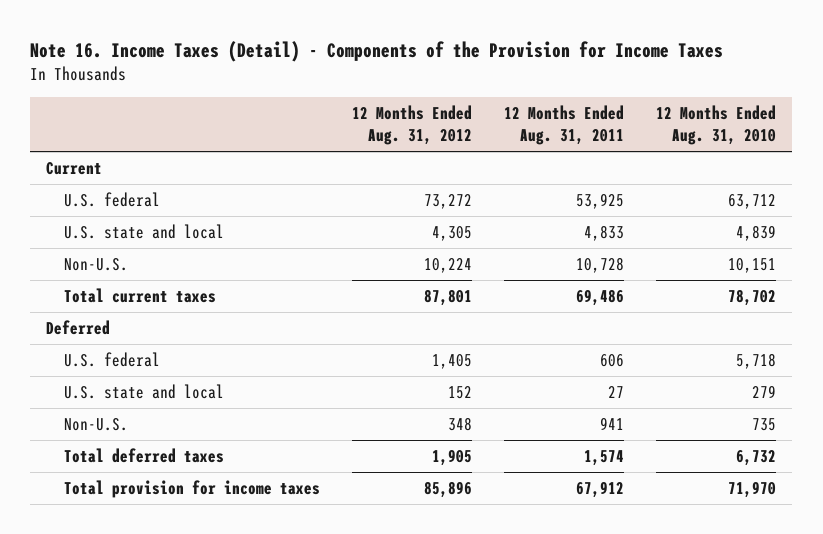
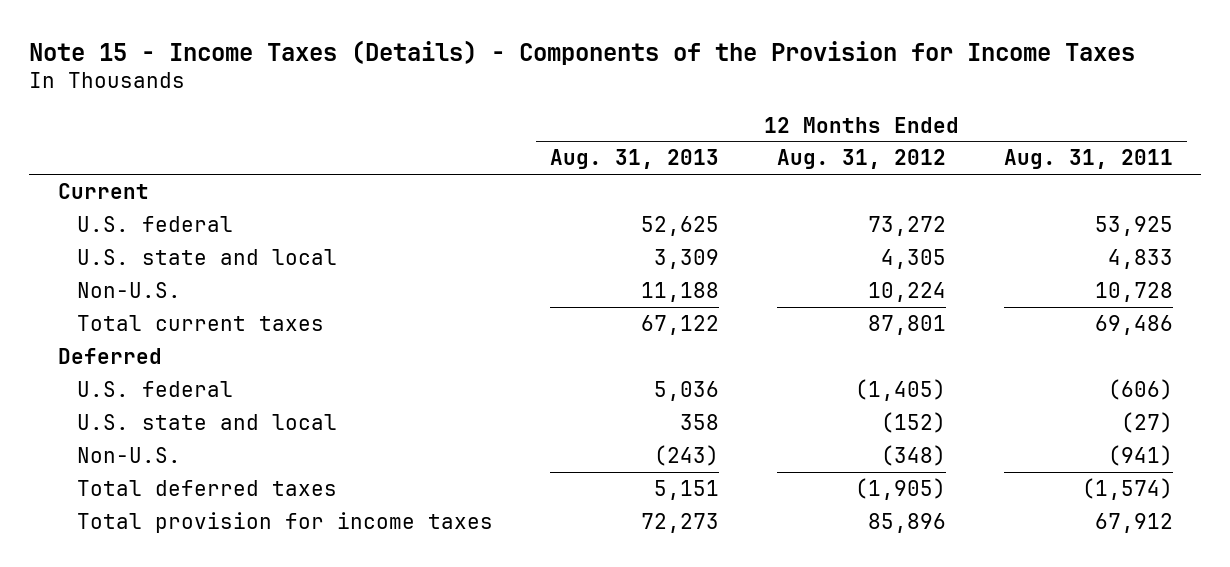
- Note 16. Income Taxes (Detail) - Components of the Provision for Income Taxes
+ Note 15 - Income Taxes (Details) - Components of the Provision for Income Taxes
- | 12 Months Ended Aug. 31, 2012 | 12 Months Ended Aug. 31, 2011 | 12 Months Ended Aug. 31, 2010
+ | 12 Months Ended Aug. 31, 2013 | 12 Months Ended Aug. 31, 2012 | 12 Months Ended Aug. 31, 2011
- U.S. federal | 1,405 | 606 | 5,718
- U.S. state and local | 152 | 27 | 279
- Non-U.S. | 348 | 941 | 735
- Total deferred taxes | 1,905 | 1,574 | 6,732
+ U.S. federal | 5,036 | (1,405) | (606)
+ U.S. state and local | 358 | (152) | (27)
+ Non-U.S. | (243) | (348) | (941)
+ Total deferred taxes | 5,151 | (1,905) | (1,574)

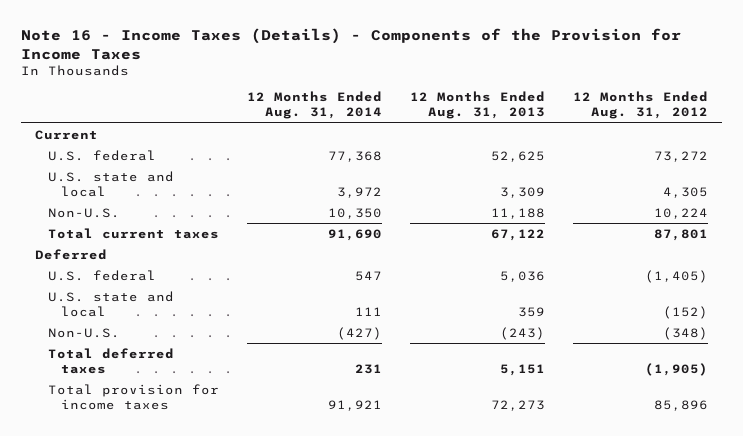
- Note 15 - Income Taxes (Details) - Components of the Provision for Income Taxes
+ Note 16 - Income Taxes (Details) - Components of the Provision for Income Taxes
- | 12 Months Ended Aug. 31, 2013 | 12 Months Ended Aug. 31, 2012 | 12 Months Ended Aug. 31, 2011
+ | 12 Months Ended Aug. 31, 2014 | 12 Months Ended Aug. 31, 2013 | 12 Months Ended Aug. 31, 2012
- U.S. state and local | 358 | (152) | (27)
+ U.S. state and local | 111 | 359 | (152)

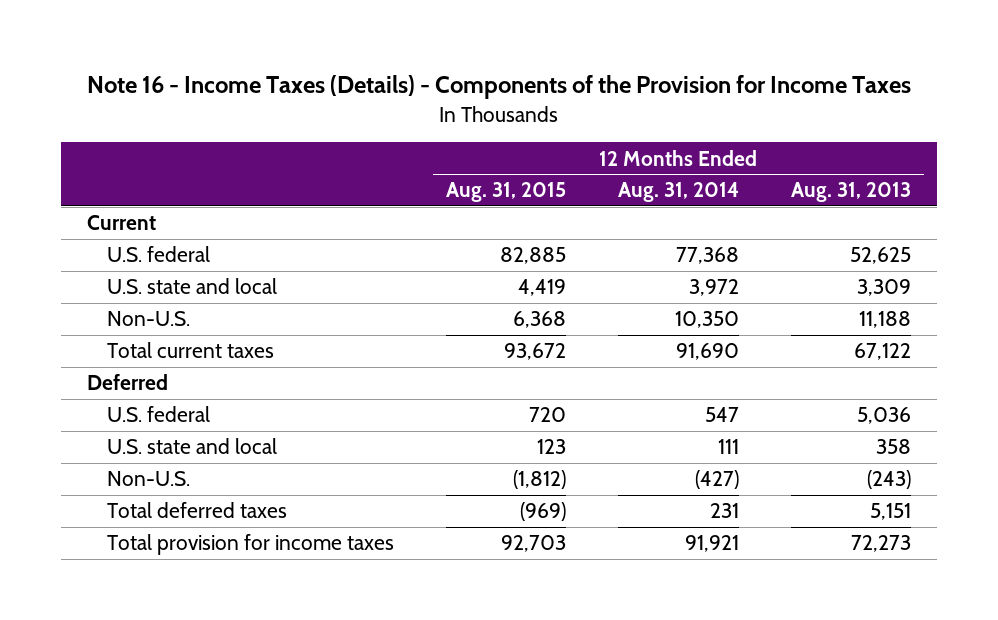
- | 12 Months Ended Aug. 31, 2014 | 12 Months Ended Aug. 31, 2013 | 12 Months Ended Aug. 31, 2012
+ | 12 Months Ended Aug. 31, 2015 | 12 Months Ended Aug. 31, 2014 | 12 Months Ended Aug. 31, 2013
- U.S. state and local | 111 | 359 | (152)
+ U.S. state and local | 123 | 111 | 358

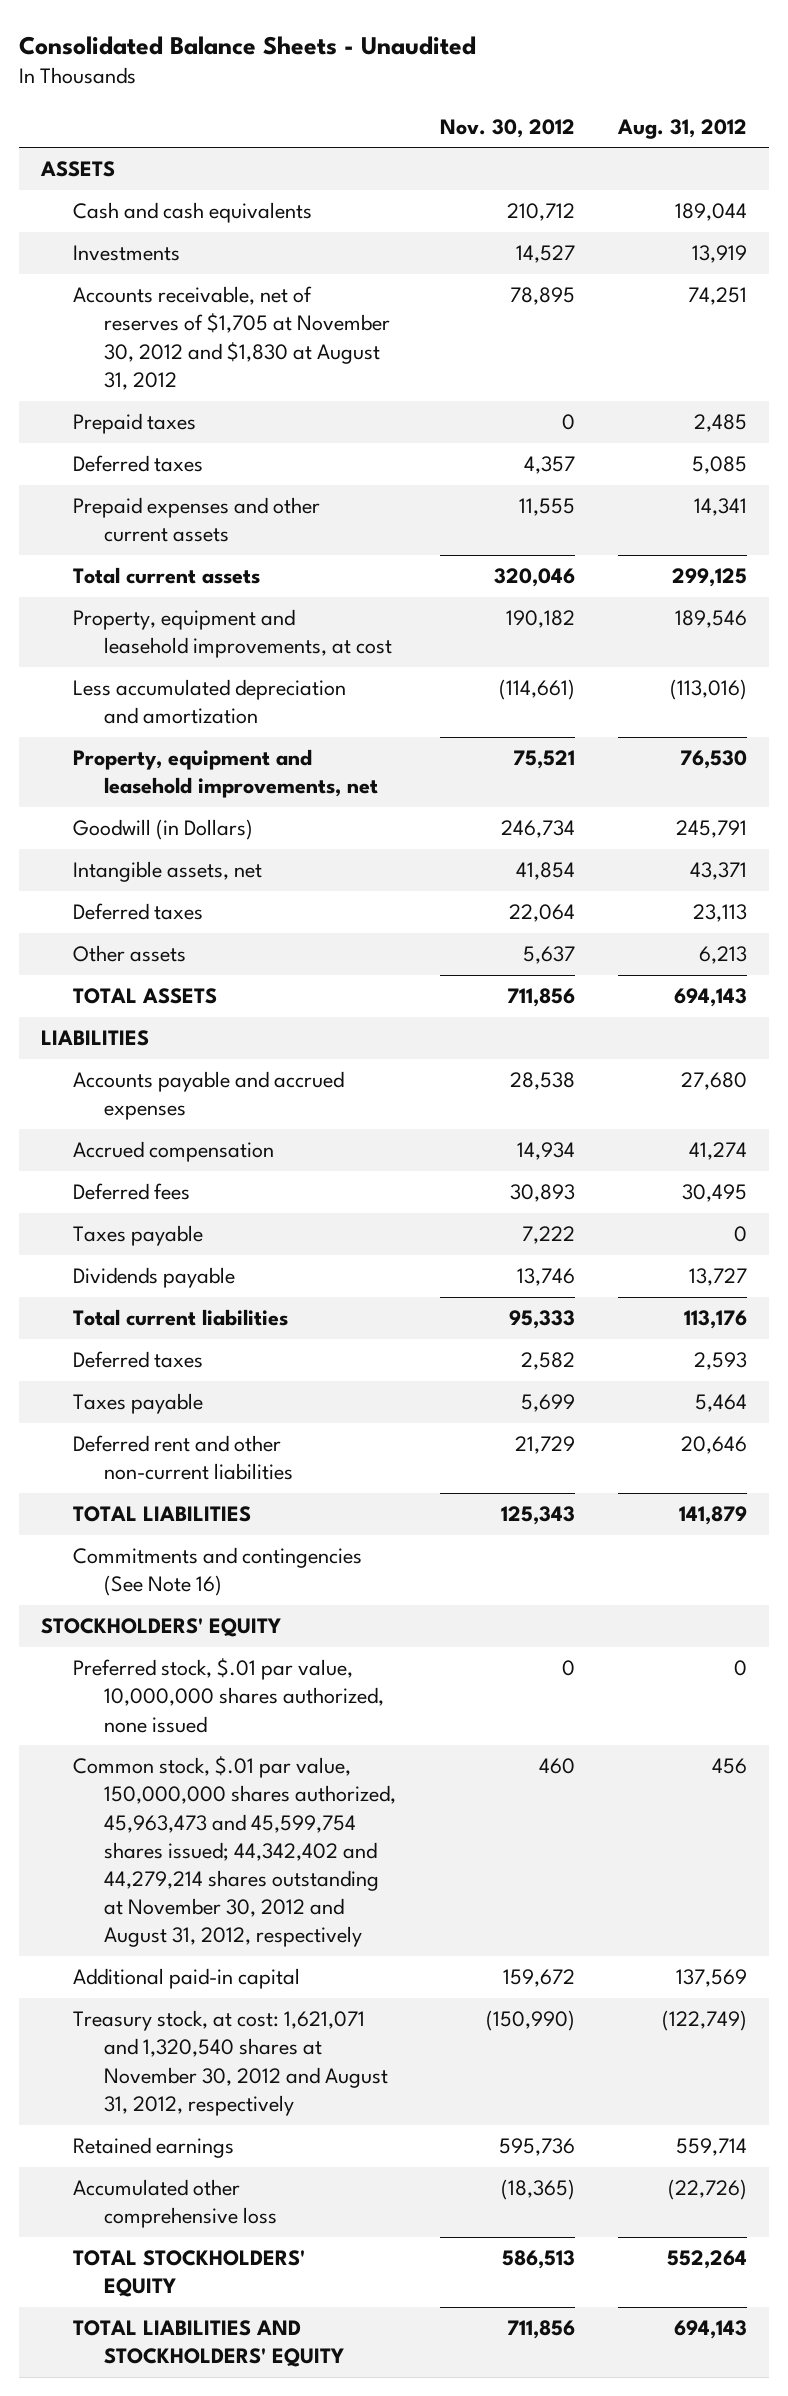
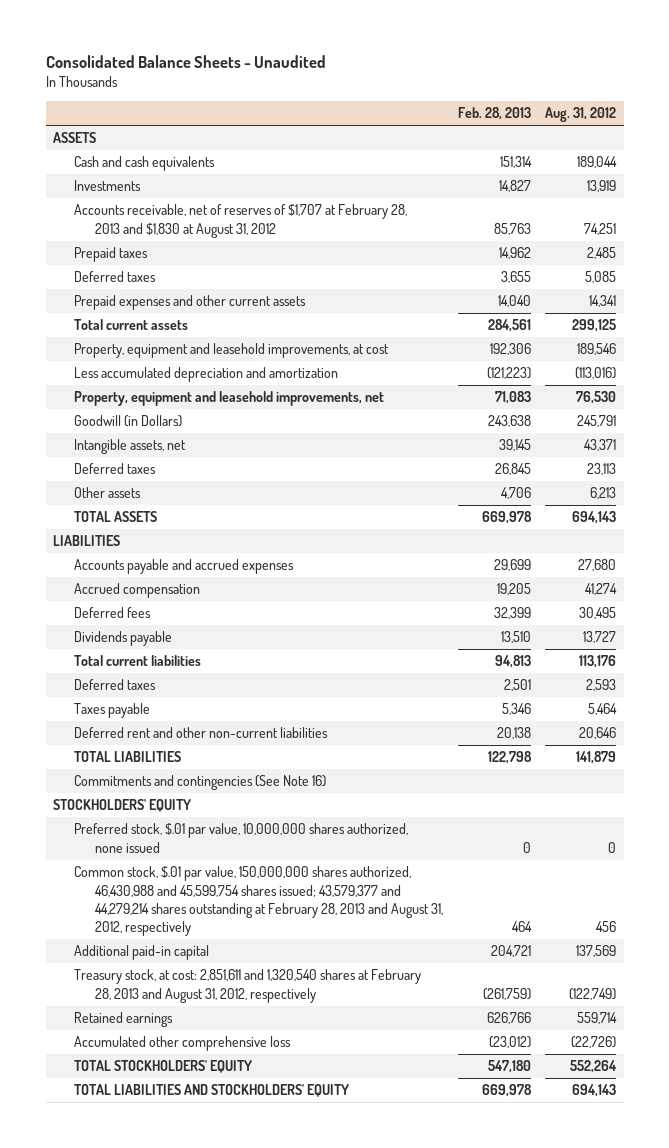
- | Nov. 30, 2012 | Aug. 31, 2012
+ | Feb. 28, 2013 | Aug. 31, 2012
- Accounts receivable, net of reserves of $1,705 at November 30, 2012 and $1,830 at August 31, 2012 | 78,895 | 74,251
+ Accounts receivable, net of reserves of $1,707 at February 28, 2013 and $1,830 at August 31, 2012 | 85,763 | 74,251
- Taxes payable | 7,222 | 0
- Common stock, $.01 par value, 150,000,000 shares authorized, 45,963,473 and 45,599,754 shares issued; 44,342,402 and 44,279,214 shares outstanding at November 30, 2012 and August 31, 2012, respectively | 460 | 456
+ Common stock, $.01 par value, 150,000,000 shares authorized, 46,430,988 and 45,599,754 shares issued; 43,579,377 and 44,279,214 shares outstanding at February 28, 2013 and August 31, 2012, respectively | 464 | 456
- Treasury stock, at cost: 1,621,071 and 1,320,540 shares at November 30, 2012 and August 31, 2012, respectively | (150,990) | (122,749)
+ Treasury stock, at cost: 2,851,611 and 1,320,540 shares at February 28, 2013 and August 31, 2012, respectively | (261,759) | (122,749)

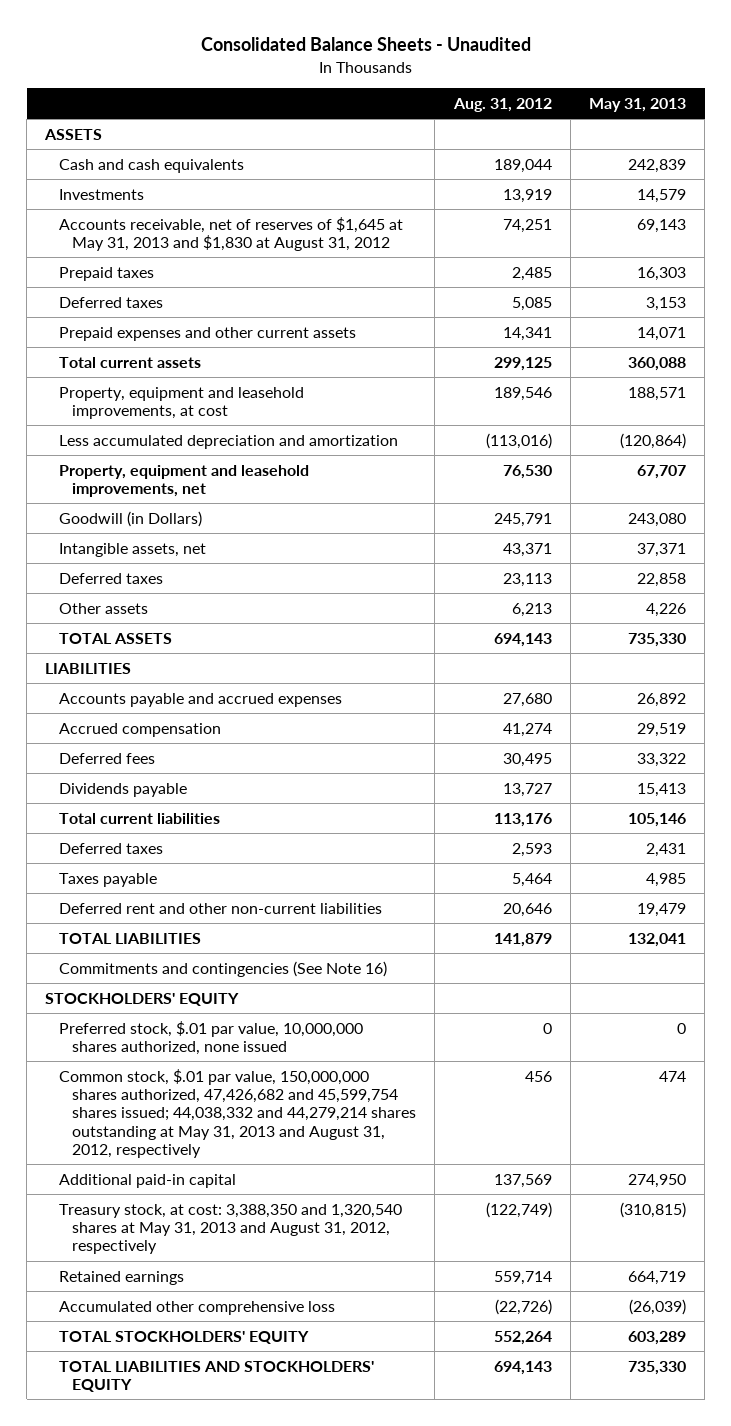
- | Feb. 28, 2013 | Aug. 31, 2012
+ | Aug. 31, 2012 | May 31, 2013
- Accounts receivable, net of reserves of $1,707 at February 28, 2013 and $1,830 at August 31, 2012 | 85,763 | 74,251
+ Accounts receivable, net of reserves of $1,645 at May 31, 2013 and $1,830 at August 31, 2012 | 74,251 | 69,143
- Common stock, $.01 par value, 150,000,000 shares authorized, 46,430,988 and 45,599,754 shares issued; 43,579,377 and 44,279,214 shares outstanding at February 28, 2013 and August 31, 2012, respectively | 464 | 456
+ Common stock, $.01 par value, 150,000,000 shares authorized, 47,426,682 and 45,599,754 shares issued; 44,038,332 and 44,279,214 shares outstanding at May 31, 2013 and August 31, 2012, respectively | 456 | 474
- Treasury stock, at cost: 2,851,611 and 1,320,540 shares at February 28, 2013 and August 31, 2012, respectively | (261,759) | (122,749)
+ Treasury stock, at cost: 3,388,350 and 1,320,540 shares at May 31, 2013 and August 31, 2012, respectively | (122,749) | (310,815)

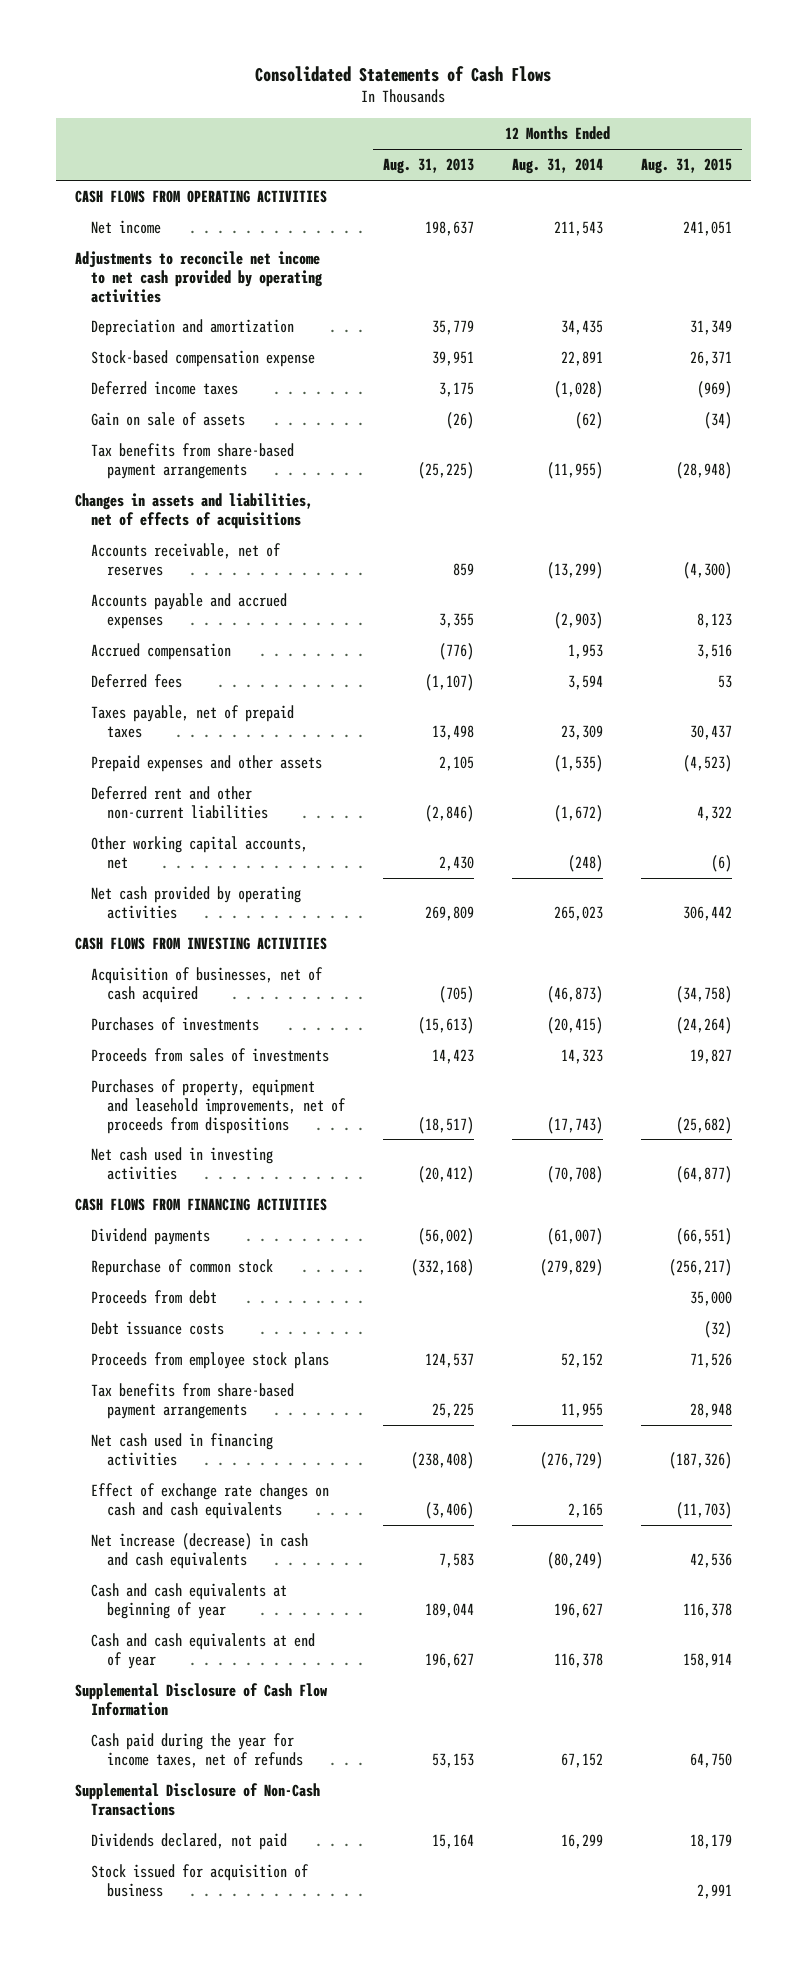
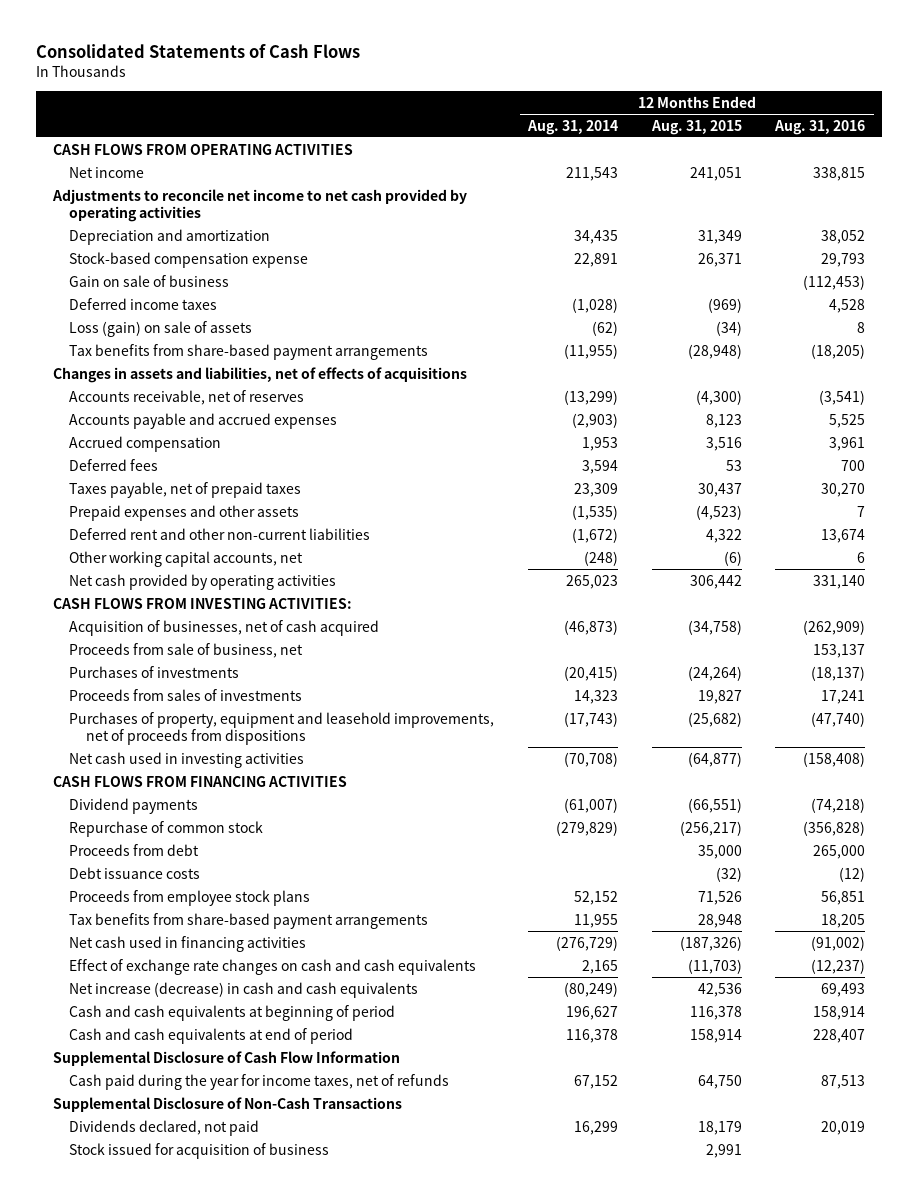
- | 12 Months Ended Aug. 31, 2013 | 12 Months Ended Aug. 31, 2014 | 12 Months Ended Aug. 31, 2015
+ | 12 Months Ended Aug. 31, 2014 | 12 Months Ended Aug. 31, 2015 | 12 Months Ended Aug. 31, 2016
+ Gain on sale of business | | | (112,453)
- Gain on sale of assets | (26) | (62) | (34)
+ Loss (gain) on sale of assets | (62) | (34) | 8
- CASH FLOWS FROM INVESTING ACTIVITIES
+ CASH FLOWS FROM INVESTING ACTIVITIES:
+ Proceeds from sale of business, net | | | 153,137
- Cash and cash equivalents at beginning of year | 189,044 | 196,627 | 116,378
- Cash and cash equivalents at end of year | 196,627 | 116,378 | 158,914
+ Cash and cash equivalents at beginning of period | 196,627 | 116,378 | 158,914
+ Cash and cash equivalents at end of period | 116,378 | 158,914 | 228,407

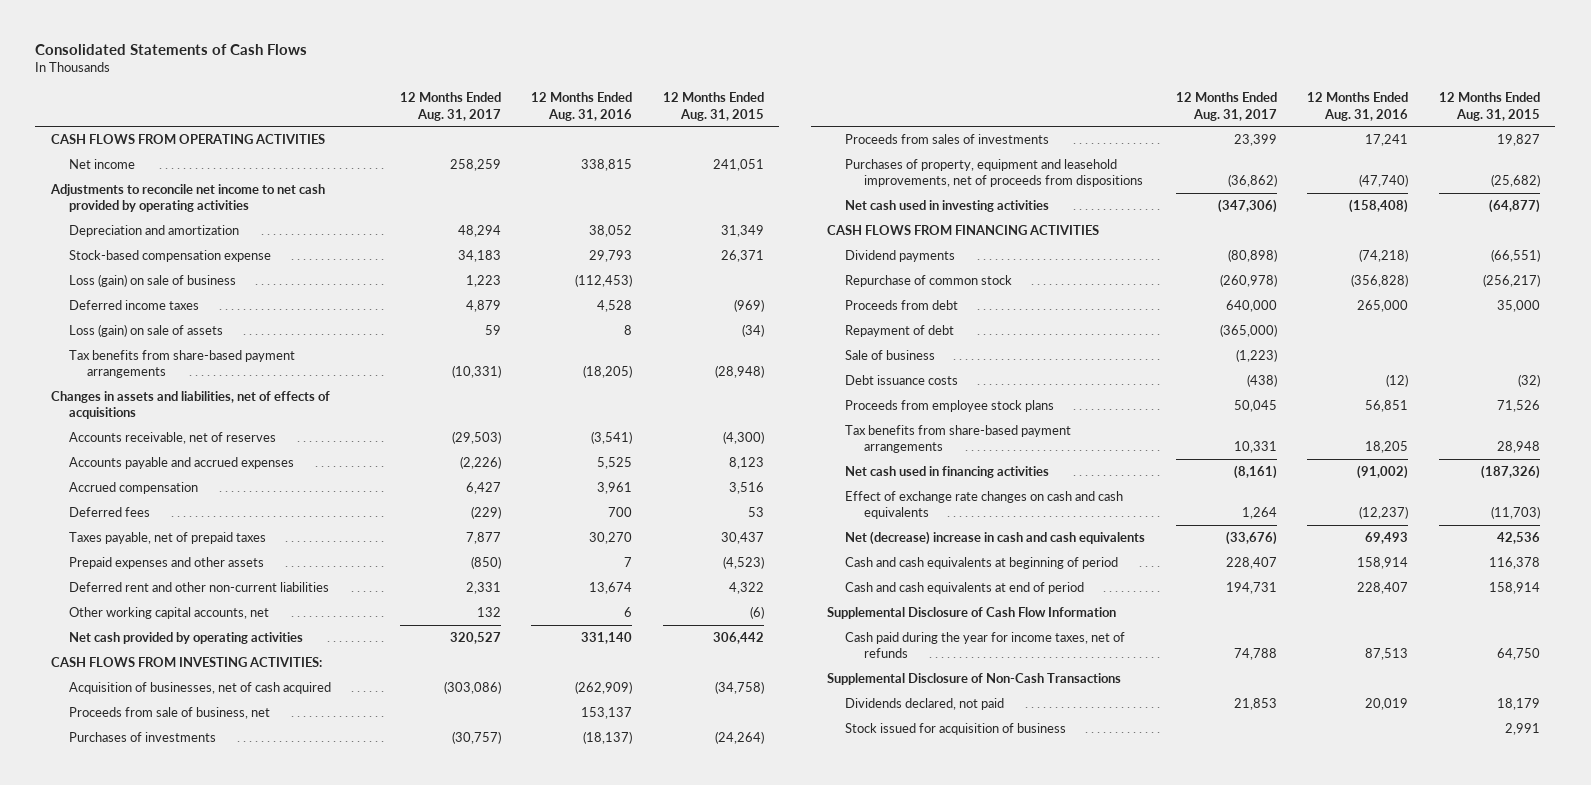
- | 12 Months Ended Aug. 31, 2014 | 12 Months Ended Aug. 31, 2015 | 12 Months Ended Aug. 31, 2016
+ | 12 Months Ended Aug. 31, 2017 | 12 Months Ended Aug. 31, 2016 | 12 Months Ended Aug. 31, 2015
- Gain on sale of business | | | (112,453)
+ Loss (gain) on sale of business | 1,223 | (112,453) |
+ Repayment of debt | (365,000) | |
+ Sale of business | (1,223) | |
- Net increase (decrease) in cash and cash equivalents | (80,249) | 42,536 | 69,493
+ Net (decrease) increase in cash and cash equivalents | (33,676) | 69,493 | 42,536

